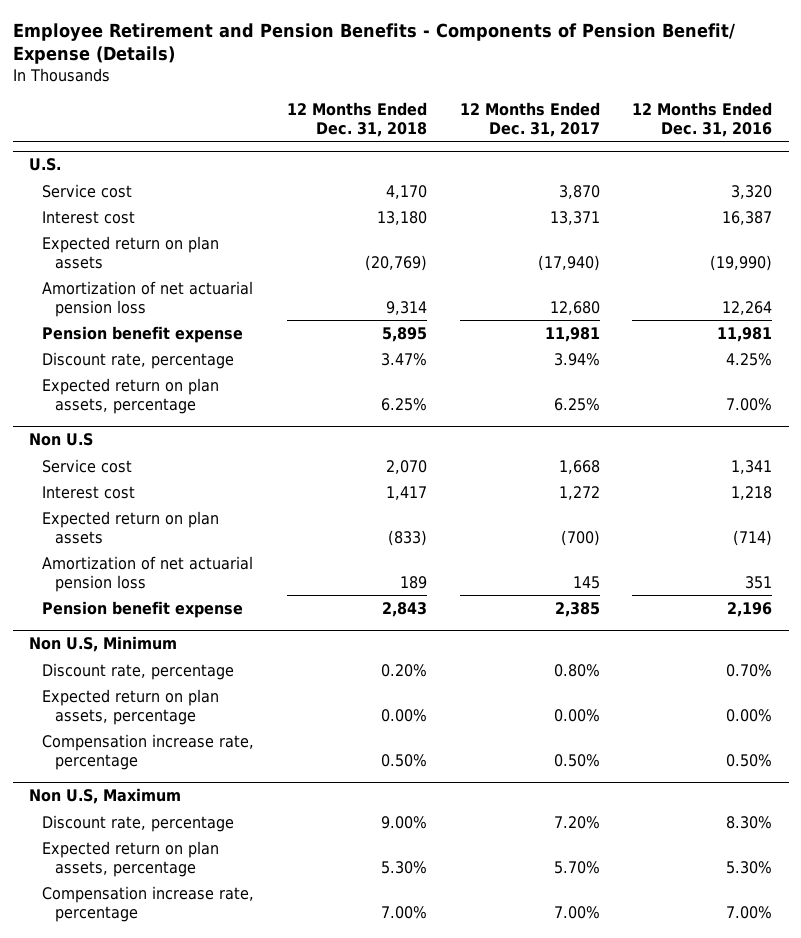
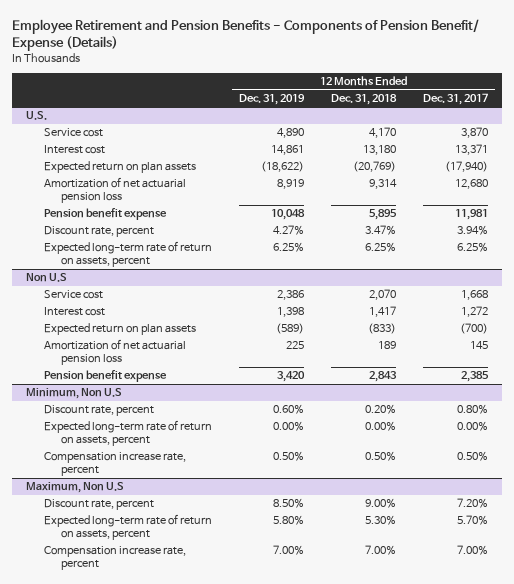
- | 12 Months Ended Dec. 31, 2018 | 12 Months Ended Dec. 31, 2017 | 12 Months Ended Dec. 31, 2016
+ | 12 Months Ended Dec. 31, 2019 | 12 Months Ended Dec. 31, 2018 | 12 Months Ended Dec. 31, 2017
@ U.S.
- Discount rate, percentage | 3.47% | 3.94% | 4.25%
- Expected return on plan assets, percentage | 6.25% | 6.25% | 7.00%
+ Discount rate, percent | 4.27% | 3.47% | 3.94%
+ Expected long-term rate of return on assets, percent | 6.25% | 6.25% | 6.25%
- Non U.S, Minimum
- Discount rate, percentage | 0.20% | 0.80% | 0.70%
- Expected return on plan assets, percentage | 0.00% | 0.00% | 0.00%
- Compensation increase rate, percentage | 0.50% | 0.50% | 0.50%
- Non U.S, Maximum
- Discount rate, percentage | 9.00% | 7.20% | 8.30%
- Expected return on plan assets, percentage | 5.30% | 5.70% | 5.30%
- Compensation increase rate, percentage | 7.00% | 7.00% | 7.00%
+ Minimum, Non U.S
+ Discount rate, percent | 0.60% | 0.20% | 0.80%
+ Expected long-term rate of return on assets, percent | 0.00% | 0.00% | 0.00%
+ Compensation increase rate, percent | 0.50% | 0.50% | 0.50%
+ Maximum, Non U.S
+ Discount rate, percent | 8.50% | 9.00% | 7.20%
+ Expected long-term rate of return on assets, percent | 5.80% | 5.30% | 5.70%
+ Compensation increase rate, percent | 7.00% | 7.00% | 7.00%

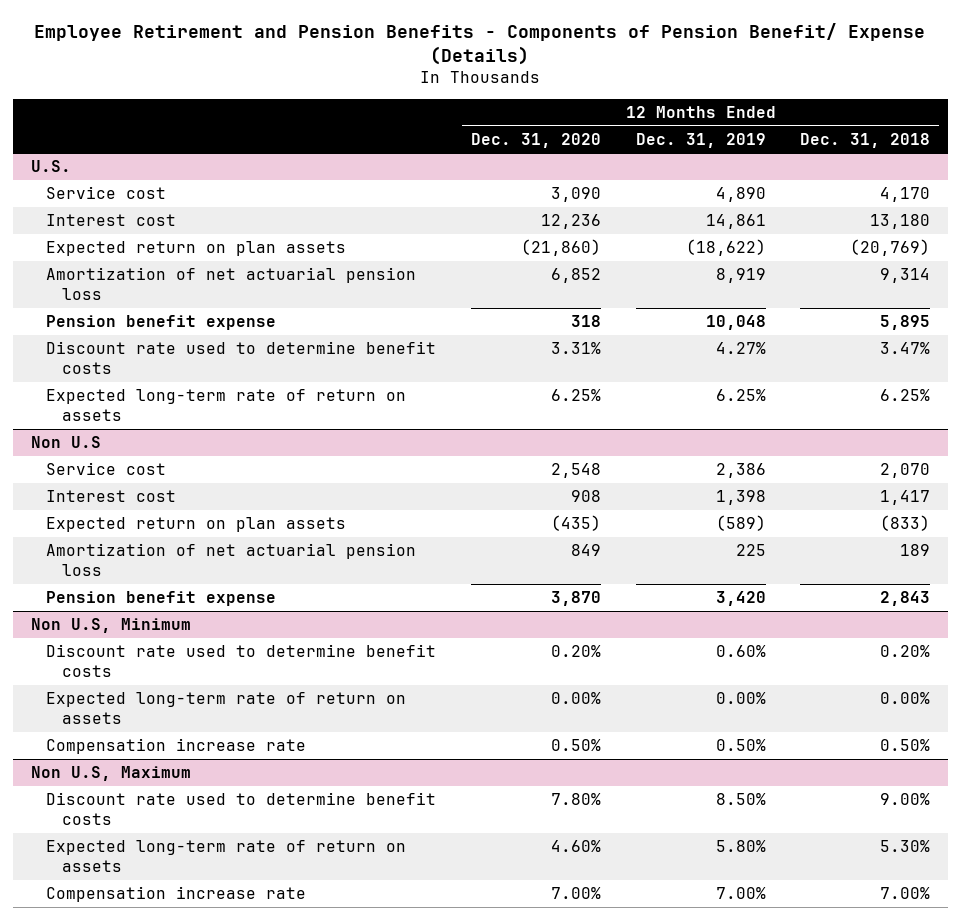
- | 12 Months Ended Dec. 31, 2019 | 12 Months Ended Dec. 31, 2018 | 12 Months Ended Dec. 31, 2017
+ | 12 Months Ended Dec. 31, 2020 | 12 Months Ended Dec. 31, 2019 | 12 Months Ended Dec. 31, 2018
@ U.S.
- Discount rate, percent | 4.27% | 3.47% | 3.94%
- Expected long-term rate of return on assets, percent | 6.25% | 6.25% | 6.25%
+ Discount rate used to determine benefit costs | 3.31% | 4.27% | 3.47%
+ Expected long-term rate of return on assets | 6.25% | 6.25% | 6.25%
- Minimum, Non U.S
- Discount rate, percent | 0.60% | 0.20% | 0.80%
- Expected long-term rate of return on assets, percent | 0.00% | 0.00% | 0.00%
- Compensation increase rate, percent | 0.50% | 0.50% | 0.50%
- Maximum, Non U.S
- Discount rate, percent | 8.50% | 9.00% | 7.20%
- Expected long-term rate of return on assets, percent | 5.80% | 5.30% | 5.70%
- Compensation increase rate, percent | 7.00% | 7.00% | 7.00%
+ Non U.S, Minimum
+ Discount rate used to determine benefit costs | 0.20% | 0.60% | 0.20%
+ Expected long-term rate of return on assets | 0.00% | 0.00% | 0.00%
+ Compensation increase rate | 0.50% | 0.50% | 0.50%
+ Non U.S, Maximum
+ Discount rate used to determine benefit costs | 7.80% | 8.50% | 9.00%
+ Expected long-term rate of return on assets | 4.60% | 5.80% | 5.30%
+ Compensation increase rate | 7.00% | 7.00% | 7.00%

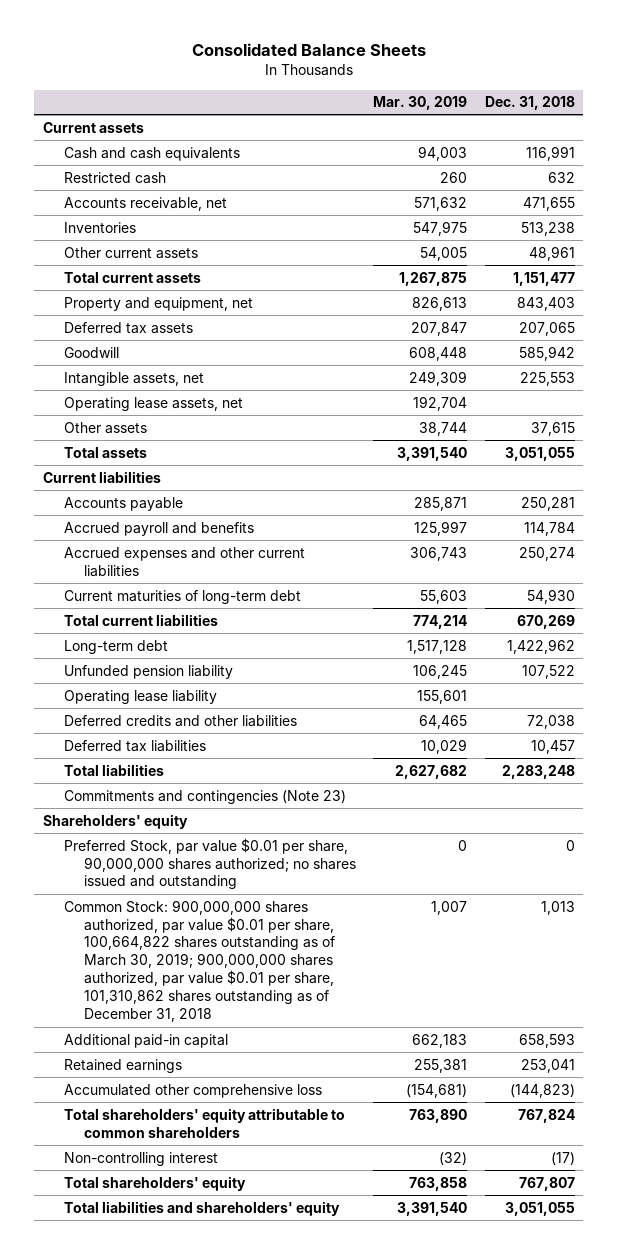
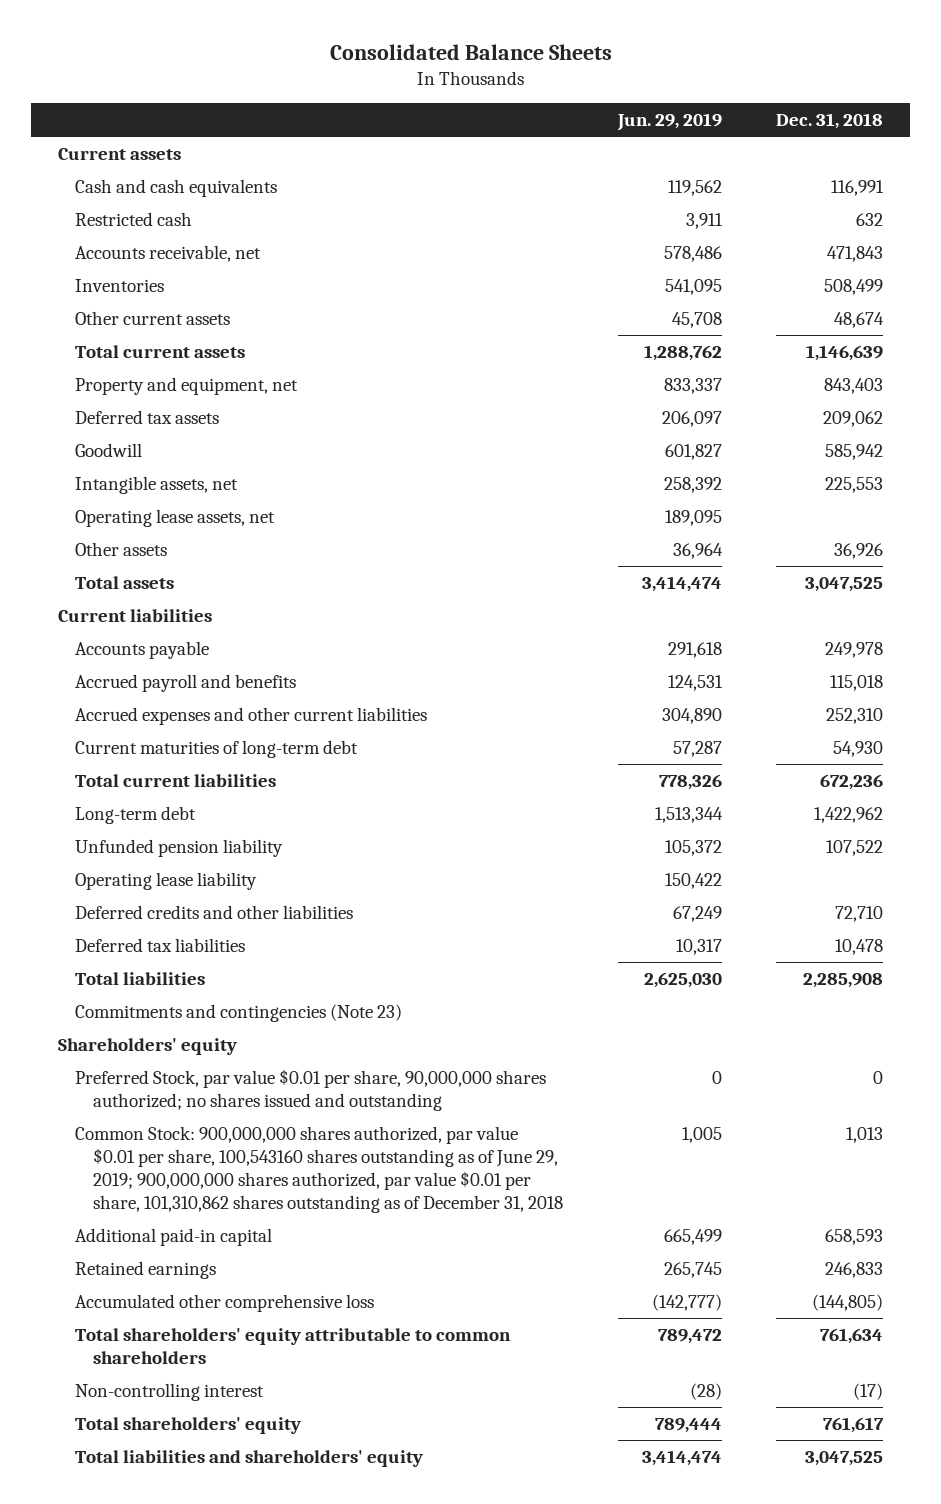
- | Mar. 30, 2019 | Dec. 31, 2018
+ | Jun. 29, 2019 | Dec. 31, 2018
- Accounts receivable, net | 571,632 | 471,655
- Inventories | 547,975 | 513,238
- Other current assets | 54,005 | 48,961
- Total current assets | 1,267,875 | 1,151,477
+ Accounts receivable, net | 578,486 | 471,843
+ Inventories | 541,095 | 508,499
+ Other current assets | 45,708 | 48,674
+ Total current assets | 1,288,762 | 1,146,639
- Deferred tax assets | 207,847 | 207,065
+ Deferred tax assets | 206,097 | 209,062
- Other assets | 38,744 | 37,615
- Total assets | 3,391,540 | 3,051,055
+ Other assets | 36,964 | 36,926
+ Total assets | 3,414,474 | 3,047,525
- Accounts payable | 285,871 | 250,281
- Accrued payroll and benefits | 125,997 | 114,784
- Accrued expenses and other current liabilities | 306,743 | 250,274
+ Accounts payable | 291,618 | 249,978
+ Accrued payroll and benefits | 124,531 | 115,018
+ Accrued expenses and other current liabilities | 304,890 | 252,310
- Total current liabilities | 774,214 | 670,269
+ Total current liabilities | 778,326 | 672,236
- Deferred credits and other liabilities | 64,465 | 72,038
- Deferred tax liabilities | 10,029 | 10,457
- Total liabilities | 2,627,682 | 2,283,248
+ Deferred credits and other liabilities | 67,249 | 72,710
+ Deferred tax liabilities | 10,317 | 10,478
+ Total liabilities | 2,625,030 | 2,285,908
- Common Stock: 900,000,000 shares authorized, par value $0.01 per share, 100,664,822 shares outstanding as of March 30, 2019; 900,000,000 shares authorized, par value $0.01 per share, 101,310,862 shares outstanding as of December 31, 2018 | 1,007 | 1,013
+ Common Stock: 900,000,000 shares authorized, par value $0.01 per share, 100,543160 shares outstanding as of June 29, 2019; 900,000,000 shares authorized, par value $0.01 per share, 101,310,862 shares outstanding as of December 31, 2018 | 1,005 | 1,013
- Retained earnings | 255,381 | 253,041
- Accumulated other comprehensive loss | (154,681) | (144,823)
- Total shareholders' equity attributable to common shareholders | 763,890 | 767,824
+ Retained earnings | 265,745 | 246,833
+ Accumulated other comprehensive loss | (142,777) | (144,805)
+ Total shareholders' equity attributable to common shareholders | 789,472 | 761,634
- Total shareholders' equity | 763,858 | 767,807
- Total liabilities and shareholders' equity | 3,391,540 | 3,051,055
+ Total shareholders' equity | 789,444 | 761,617
+ Total liabilities and shareholders' equity | 3,414,474 | 3,047,525

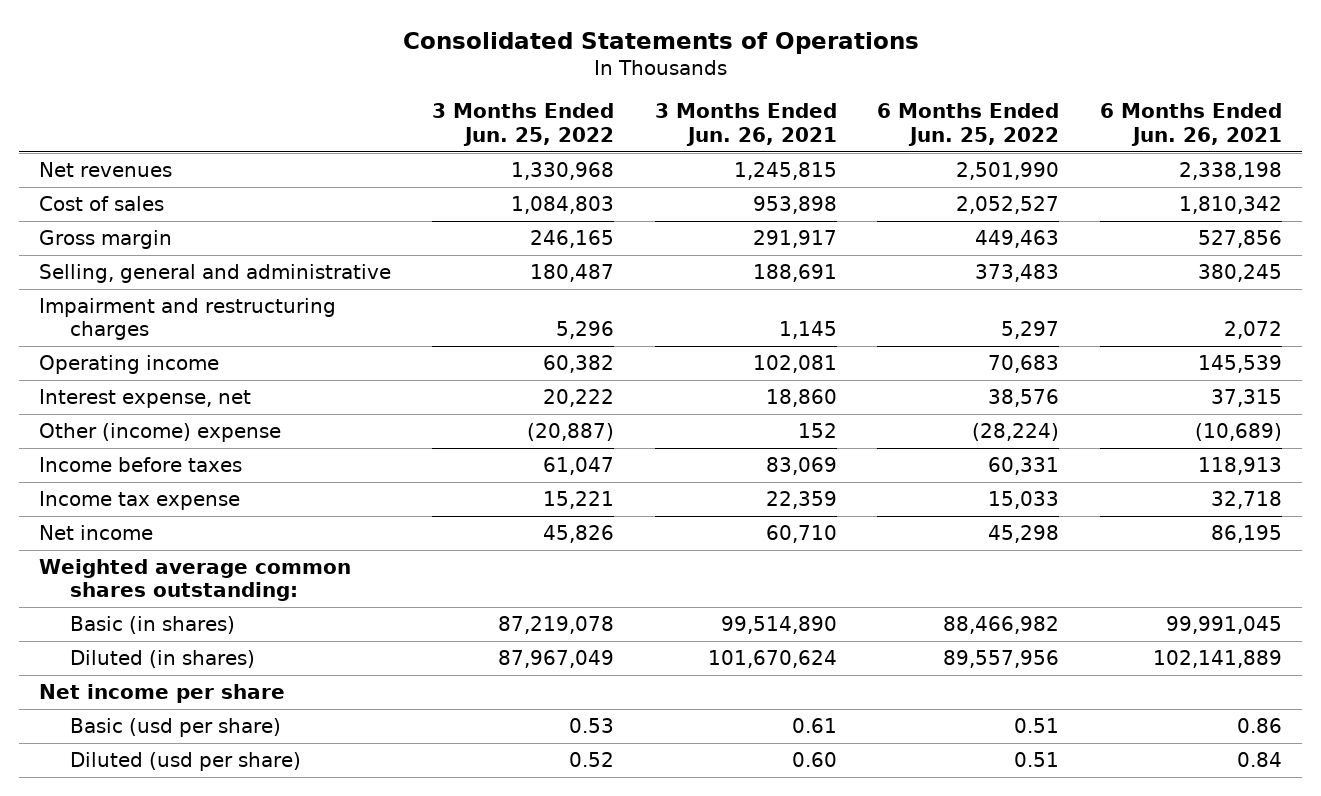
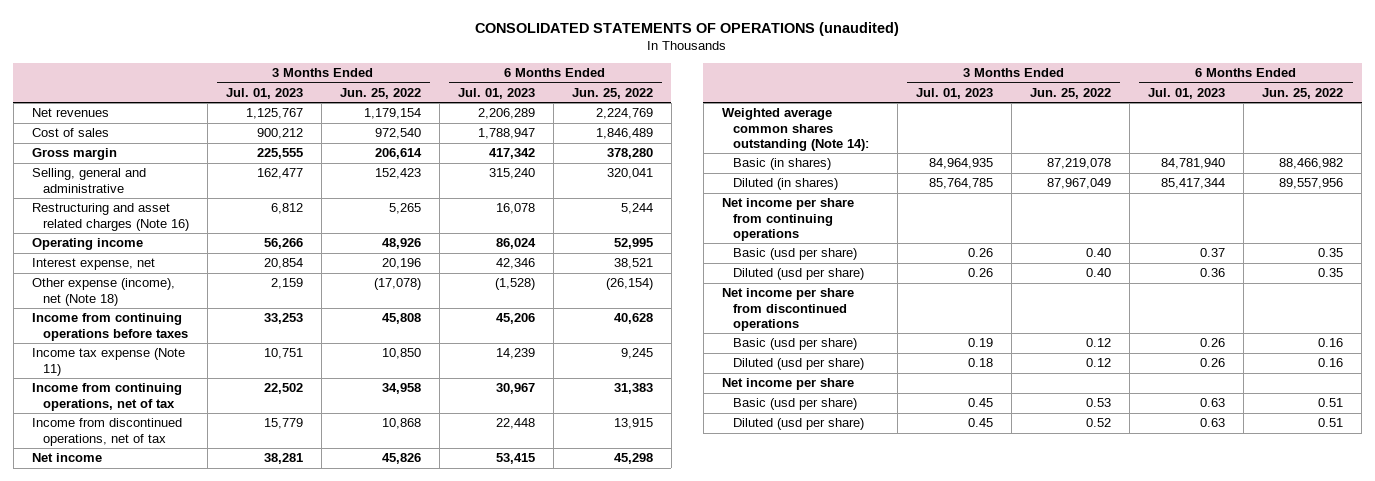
- Consolidated Statements of Operations
+ CONSOLIDATED STATEMENTS OF OPERATIONS (unaudited)
- | 3 Months Ended Jun. 25, 2022 | 3 Months Ended Jun. 26, 2021 | 6 Months Ended Jun. 25, 2022 | 6 Months Ended Jun. 26, 2021
+ | 3 Months Ended Jul. 01, 2023 | 3 Months Ended Jun. 25, 2022 | 6 Months Ended Jul. 01, 2023 | 6 Months Ended Jun. 25, 2022
- Net revenues | 1,330,968 | 1,245,815 | 2,501,990 | 2,338,198
- Cost of sales | 1,084,803 | 953,898 | 2,052,527 | 1,810,342
- Gross margin | 246,165 | 291,917 | 449,463 | 527,856
- Selling, general and administrative | 180,487 | 188,691 | 373,483 | 380,245
- Impairment and restructuring charges | 5,296 | 1,145 | 5,297 | 2,072
- Operating income | 60,382 | 102,081 | 70,683 | 145,539
- Interest expense, net | 20,222 | 18,860 | 38,576 | 37,315
- Other (income) expense | (20,887) | 152 | (28,224) | (10,689)
- Income before taxes | 61,047 | 83,069 | 60,331 | 118,913
- Income tax expense | 15,221 | 22,359 | 15,033 | 32,718
+ Net revenues | 1,125,767 | 1,179,154 | 2,206,289 | 2,224,769
+ Cost of sales | 900,212 | 972,540 | 1,788,947 | 1,846,489
+ Gross margin | 225,555 | 206,614 | 417,342 | 378,280
+ Selling, general and administrative | 162,477 | 152,423 | 315,240 | 320,041
+ Restructuring and asset related charges (Note 16) | 6,812 | 5,265 | 16,078 | 5,244
+ Operating income | 56,266 | 48,926 | 86,024 | 52,995
+ Interest expense, net | 20,854 | 20,196 | 42,346 | 38,521
+ Other expense (income), net (Note 18) | 2,159 | (17,078) | (1,528) | (26,154)
+ Income from continuing operations before taxes | 33,253 | 45,808 | 45,206 | 40,628
+ Income tax expense (Note 11) | 10,751 | 10,850 | 14,239 | 9,245
+ Income from continuing operations, net of tax | 22,502 | 34,958 | 30,967 | 31,383
+ Income from discontinued operations, net of tax | 15,779 | 10,868 | 22,448 | 13,915
- Weighted average common shares outstanding:
+ Weighted average common shares outstanding (Note 14):
+ Net income per share from continuing operations
+ Basic (usd per share) | 0.26 | 0.40 | 0.37 | 0.35
+ Diluted (usd per share) | 0.26 | 0.40 | 0.36 | 0.35
+ Net income per share from discontinued operations
+ Basic (usd per share) | 0.19 | 0.12 | 0.26 | 0.16
+ Diluted (usd per share) | 0.18 | 0.12 | 0.26 | 0.16

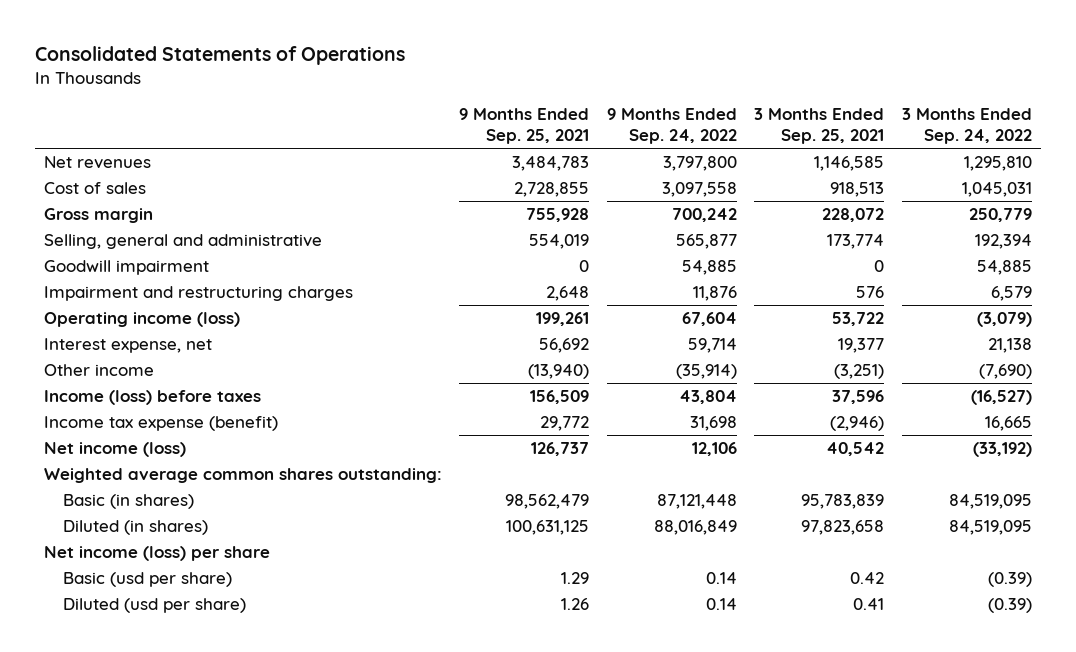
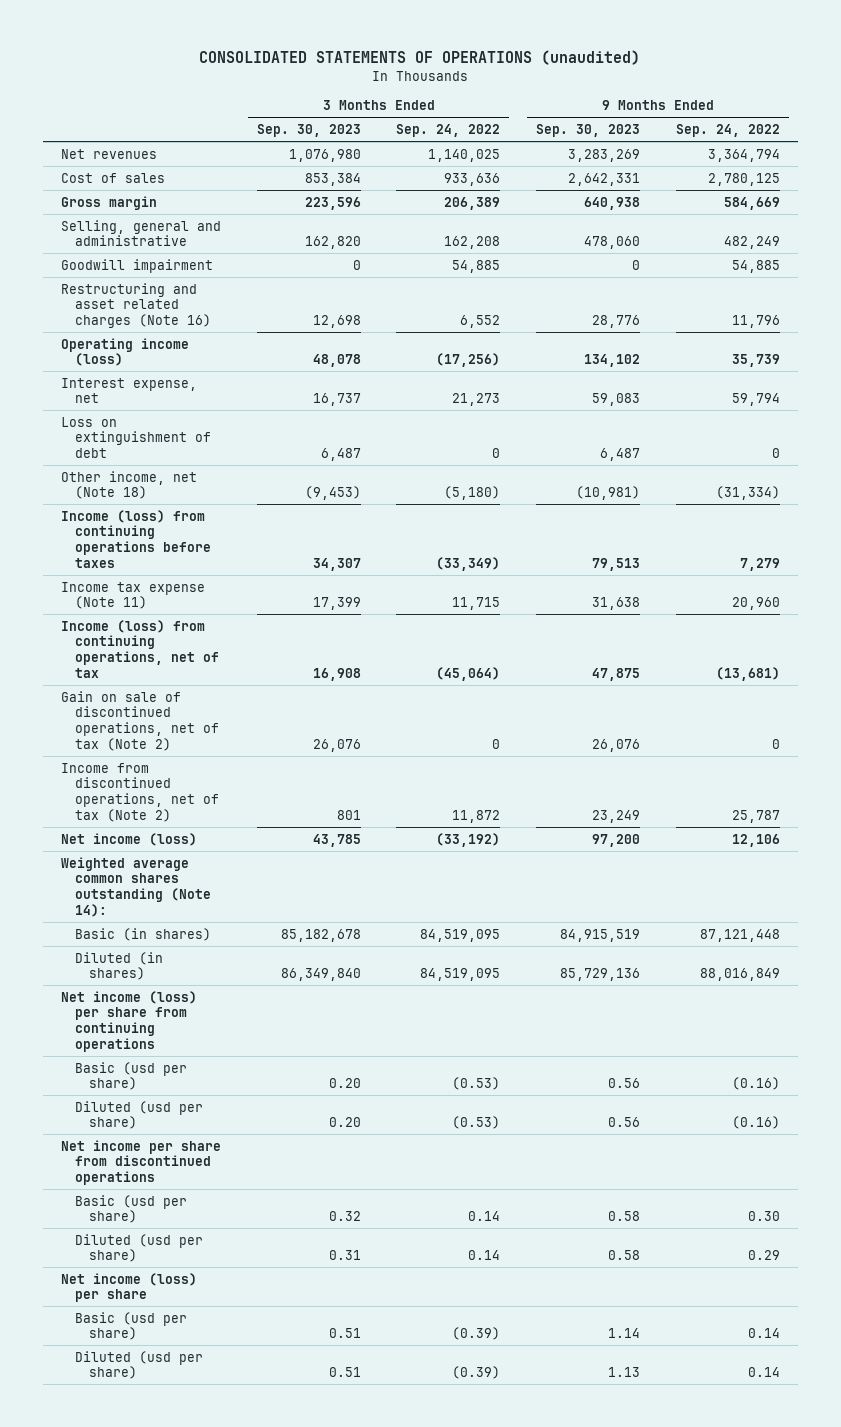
- Consolidated Statements of Operations
+ CONSOLIDATED STATEMENTS OF OPERATIONS (unaudited)
- | 9 Months Ended Sep. 25, 2021 | 9 Months Ended Sep. 24, 2022 | 3 Months Ended Sep. 25, 2021 | 3 Months Ended Sep. 24, 2022
+ | 3 Months Ended Sep. 30, 2023 | 3 Months Ended Sep. 24, 2022 | 9 Months Ended Sep. 30, 2023 | 9 Months Ended Sep. 24, 2022
- Net revenues | 3,484,783 | 3,797,800 | 1,146,585 | 1,295,810
- Cost of sales | 2,728,855 | 3,097,558 | 918,513 | 1,045,031
- Gross margin | 755,928 | 700,242 | 228,072 | 250,779
- Selling, general and administrative | 554,019 | 565,877 | 173,774 | 192,394
+ Net revenues | 1,076,980 | 1,140,025 | 3,283,269 | 3,364,794
+ Cost of sales | 853,384 | 933,636 | 2,642,331 | 2,780,125
+ Gross margin | 223,596 | 206,389 | 640,938 | 584,669
+ Selling, general and administrative | 162,820 | 162,208 | 478,060 | 482,249
- Impairment and restructuring charges | 2,648 | 11,876 | 576 | 6,579
- Operating income (loss) | 199,261 | 67,604 | 53,722 | (3,079)
- Interest expense, net | 56,692 | 59,714 | 19,377 | 21,138
- Other income | (13,940) | (35,914) | (3,251) | (7,690)
- Income (loss) before taxes | 156,509 | 43,804 | 37,596 | (16,527)
- Income tax expense (benefit) | 29,772 | 31,698 | (2,946) | 16,665
+ Restructuring and asset related charges (Note 16) | 12,698 | 6,552 | 28,776 | 11,796
+ Operating income (loss) | 48,078 | (17,256) | 134,102 | 35,739
+ Interest expense, net | 16,737 | 21,273 | 59,083 | 59,794
+ Loss on extinguishment of debt | 6,487 | 0 | 6,487 | 0
+ Other income, net (Note 18) | (9,453) | (5,180) | (10,981) | (31,334)
+ Income (loss) from continuing operations before taxes | 34,307 | (33,349) | 79,513 | 7,279
+ Income tax expense (Note 11) | 17,399 | 11,715 | 31,638 | 20,960
+ Income (loss) from continuing operations, net of tax | 16,908 | (45,064) | 47,875 | (13,681)
+ Gain on sale of discontinued operations, net of tax (Note 2) | 26,076 | 0 | 26,076 | 0
+ Income from discontinued operations, net of tax (Note 2) | 801 | 11,872 | 23,249 | 25,787
- Weighted average common shares outstanding:
+ Weighted average common shares outstanding (Note 14):
+ Net income (loss) per share from continuing operations
+ Basic (usd per share) | 0.20 | (0.53) | 0.56 | (0.16)
+ Diluted (usd per share) | 0.20 | (0.53) | 0.56 | (0.16)
+ Net income per share from discontinued operations
+ Basic (usd per share) | 0.32 | 0.14 | 0.58 | 0.30
+ Diluted (usd per share) | 0.31 | 0.14 | 0.58 | 0.29

